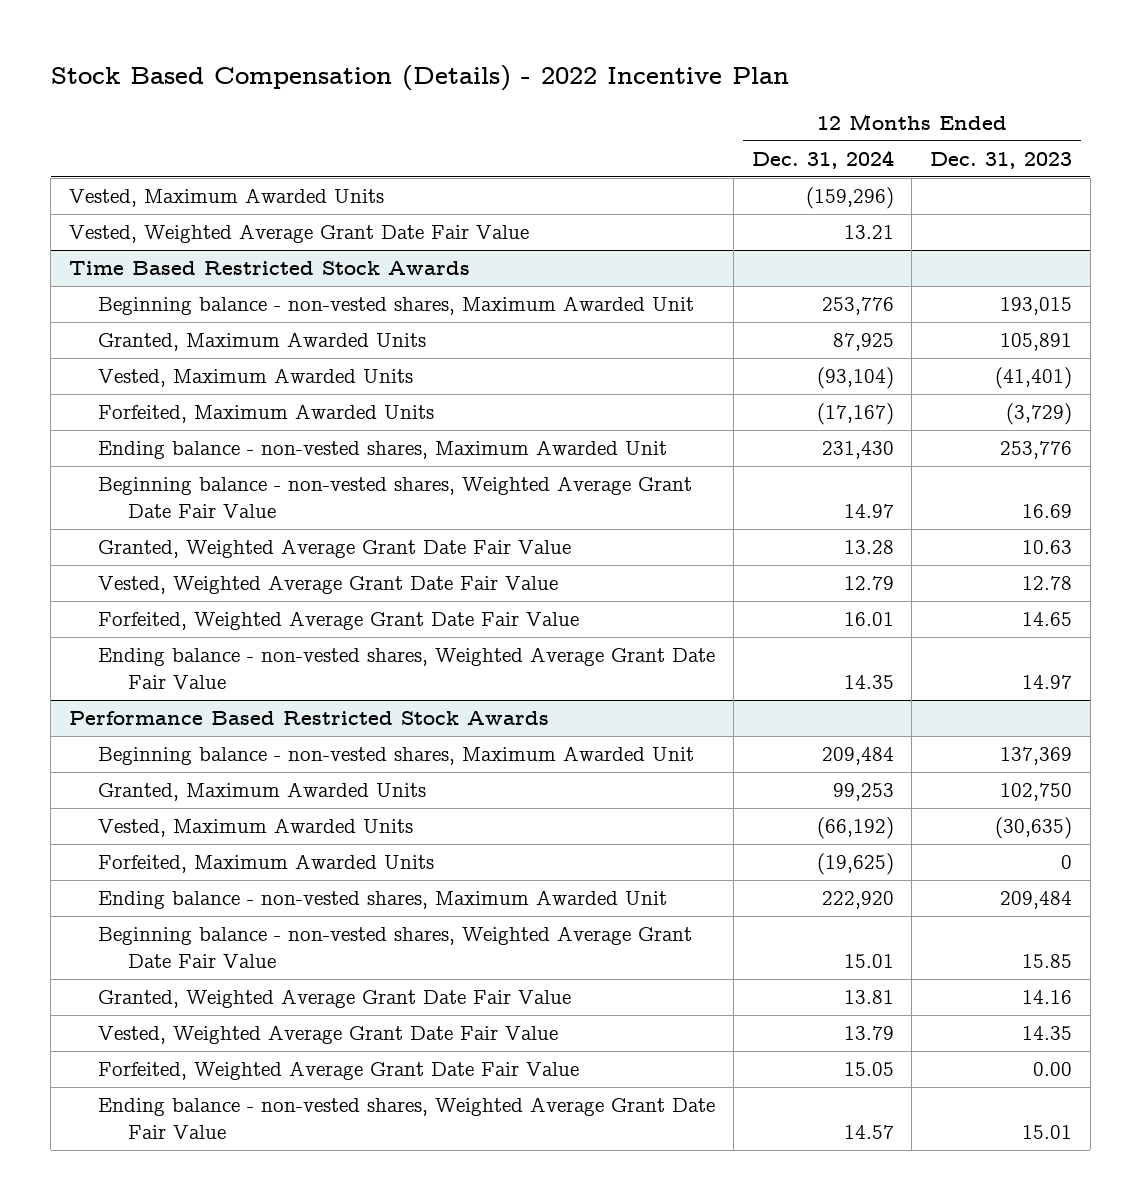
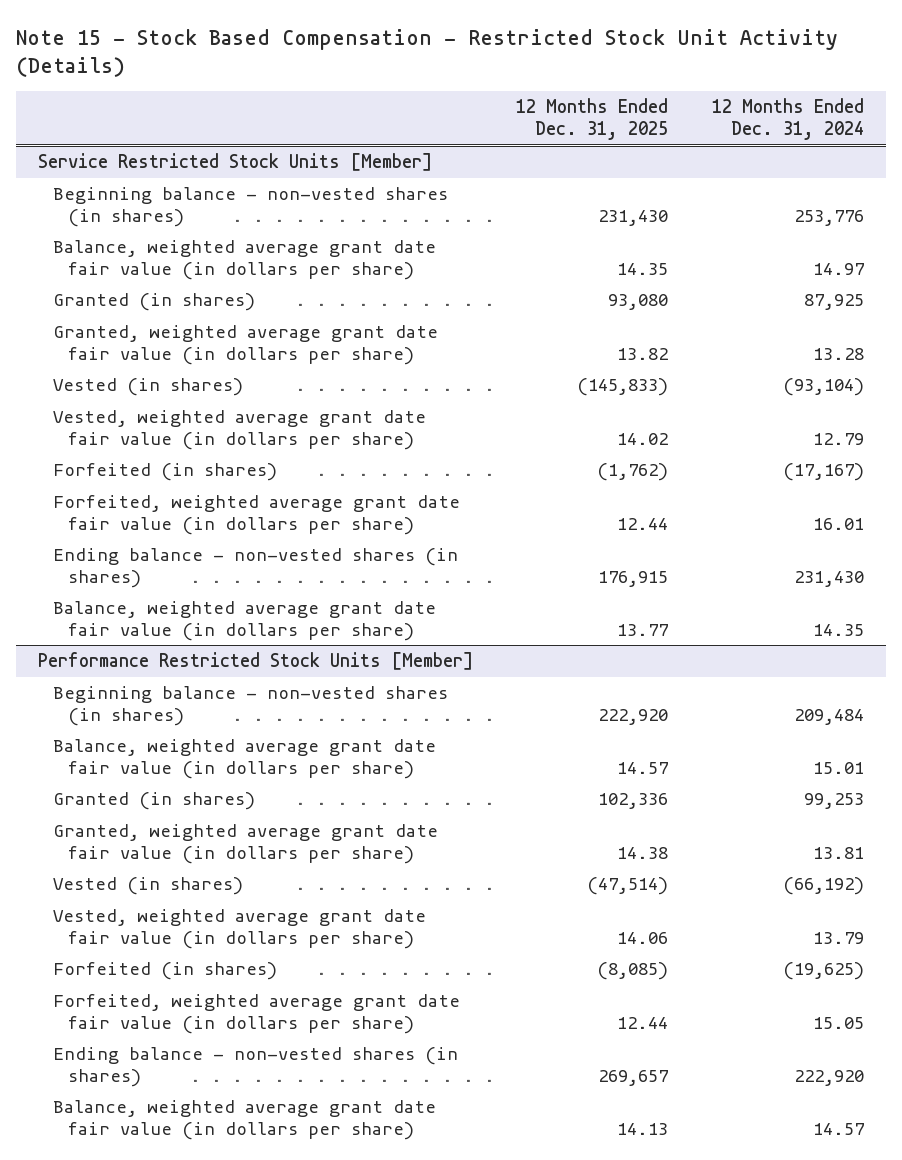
- Stock Based Compensation (Details) - 2022 Incentive Plan
+ Note 15 - Stock Based Compensation - Restricted Stock Unit Activity (Details)
- | 12 Months Ended Dec. 31, 2024 | 12 Months Ended Dec. 31, 2023
+ | 12 Months Ended Dec. 31, 2025 | 12 Months Ended Dec. 31, 2024
- Vested, Maximum Awarded Units | (159,296) |
- Vested, Weighted Average Grant Date Fair Value | 13.21 |
- Time Based Restricted Stock Awards
- Beginning balance - non-vested shares, Maximum Awarded Unit | 253,776 | 193,015
- Granted, Maximum Awarded Units | 87,925 | 105,891
- Vested, Maximum Awarded Units | (93,104) | (41,401)
- Forfeited, Maximum Awarded Units | (17,167) | (3,729)
- Ending balance - non-vested shares, Maximum Awarded Unit | 231,430 | 253,776
- Beginning balance - non-vested shares, Weighted Average Grant Date Fair Value | 14.97 | 16.69
- Granted, Weighted Average Grant Date Fair Value | 13.28 | 10.63
- Vested, Weighted Average Grant Date Fair Value | 12.79 | 12.78
- Forfeited, Weighted Average Grant Date Fair Value | 16.01 | 14.65
- Ending balance - non-vested shares, Weighted Average Grant Date Fair Value | 14.35 | 14.97
- Performance Based Restricted Stock Awards
- Beginning balance - non-vested shares, Maximum Awarded Unit | 209,484 | 137,369
- Granted, Maximum Awarded Units | 99,253 | 102,750
- Vested, Maximum Awarded Units | (66,192) | (30,635)
- Forfeited, Maximum Awarded Units | (19,625) | 0
- Ending balance - non-vested shares, Maximum Awarded Unit | 222,920 | 209,484
- Beginning balance - non-vested shares, Weighted Average Grant Date Fair Value | 15.01 | 15.85
- Granted, Weighted Average Grant Date Fair Value | 13.81 | 14.16
- Vested, Weighted Average Grant Date Fair Value | 13.79 | 14.35
- Forfeited, Weighted Average Grant Date Fair Value | 15.05 | 0.00
- Ending balance - non-vested shares, Weighted Average Grant Date Fair Value | 14.57 | 15.01
+ Service Restricted Stock Units [Member]
+ Beginning balance - non-vested shares (in shares) | 231,430 | 253,776
+ Balance, weighted average grant date fair value (in dollars per share) | 14.35 | 14.97
+ Granted (in shares) | 93,080 | 87,925
+ Granted, weighted average grant date fair value (in dollars per share) | 13.82 | 13.28
+ Vested (in shares) | (145,833) | (93,104)
+ Vested, weighted average grant date fair value (in dollars per share) | 14.02 | 12.79
+ Forfeited (in shares) | (1,762) | (17,167)
+ Forfeited, weighted average grant date fair value (in dollars per share) | 12.44 | 16.01
+ Ending balance - non-vested shares (in shares) | 176,915 | 231,430
+ Balance, weighted average grant date fair value (in dollars per share) | 13.77 | 14.35
+ Performance Restricted Stock Units [Member]
+ Beginning balance - non-vested shares (in shares) | 222,920 | 209,484
+ Balance, weighted average grant date fair value (in dollars per share) | 14.57 | 15.01
+ Granted (in shares) | 102,336 | 99,253
+ Granted, weighted average grant date fair value (in dollars per share) | 14.38 | 13.81
+ Vested (in shares) | (47,514) | (66,192)
+ Vested, weighted average grant date fair value (in dollars per share) | 14.06 | 13.79
+ Forfeited (in shares) | (8,085) | (19,625)
+ Forfeited, weighted average grant date fair value (in dollars per share) | 12.44 | 15.05
+ Ending balance - non-vested shares (in shares) | 269,657 | 222,920
+ Balance, weighted average grant date fair value (in dollars per share) | 14.13 | 14.57

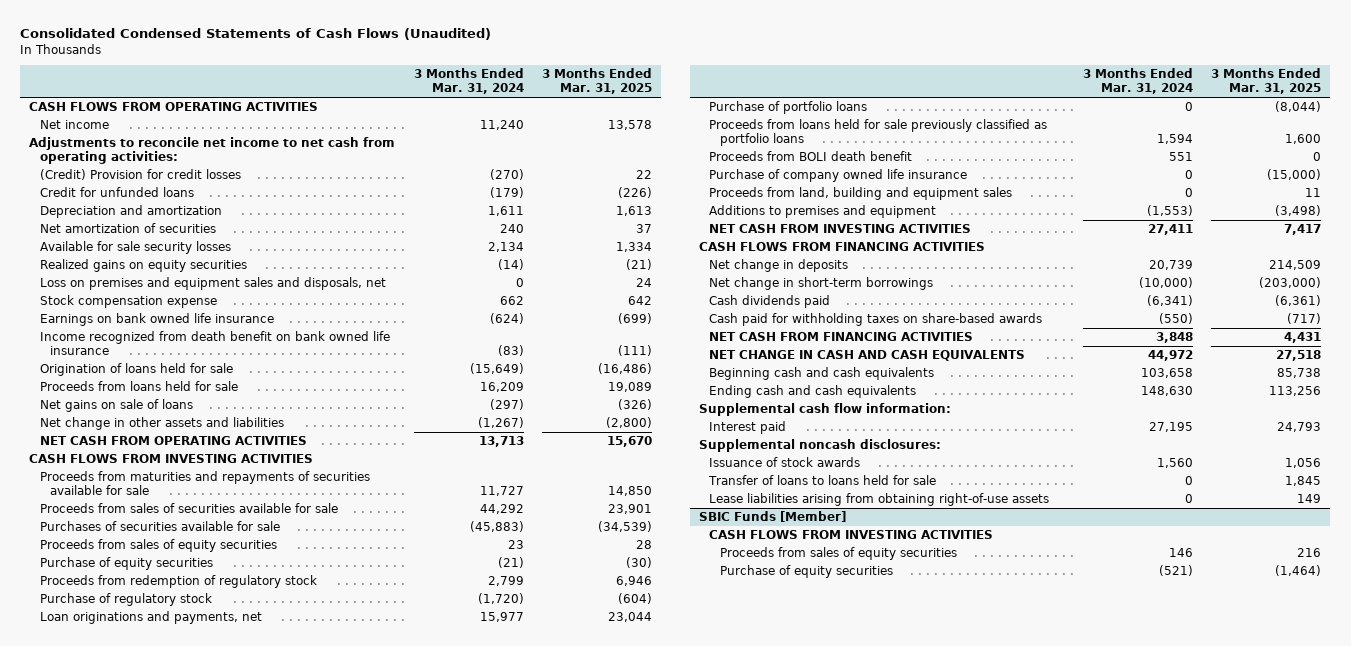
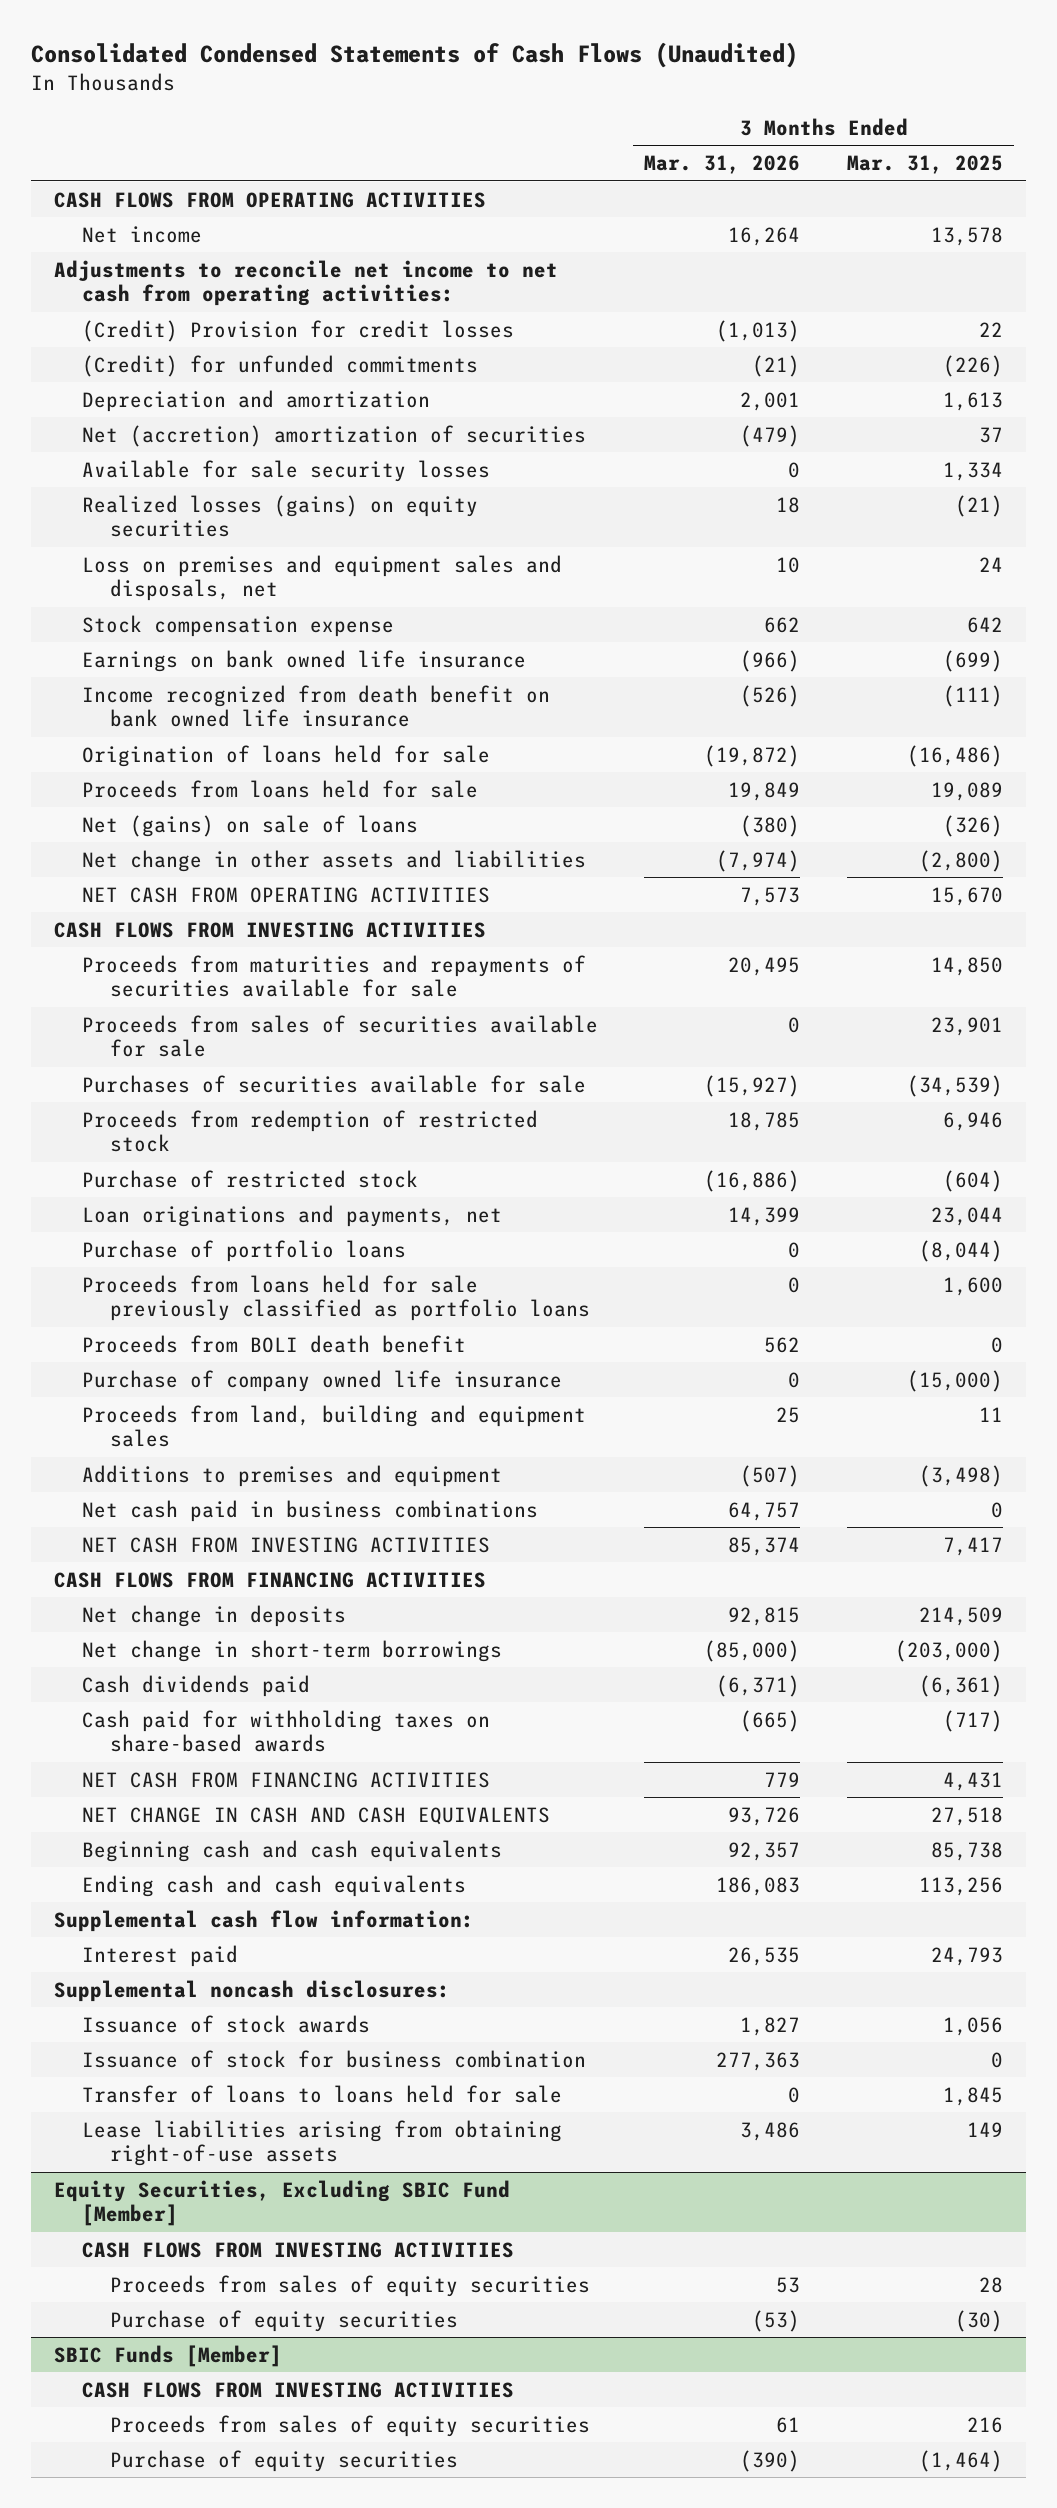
- | 3 Months Ended Mar. 31, 2024 | 3 Months Ended Mar. 31, 2025
+ | 3 Months Ended Mar. 31, 2026 | 3 Months Ended Mar. 31, 2025
- Credit for unfunded loans | (179) | (226)
+ (Credit) for unfunded commitments | (21) | (226)
- Net amortization of securities | 240 | 37
+ Net (accretion) amortization of securities | (479) | 37
- Realized gains on equity securities | (14) | (21)
+ Realized losses (gains) on equity securities | 18 | (21)
- Net gains on sale of loans | (297) | (326)
+ Net (gains) on sale of loans | (380) | (326)
- Proceeds from sales of equity securities | 23 | 28
- Purchase of equity securities | (21) | (30)
- Proceeds from redemption of regulatory stock | 2,799 | 6,946
- Purchase of regulatory stock | (1,720) | (604)
+ Proceeds from redemption of restricted stock | 18,785 | 6,946
+ Purchase of restricted stock | (16,886) | (604)
+ Net cash paid in business combinations | 64,757 | 0
+ Issuance of stock for business combination | 277,363 | 0
+ Equity Securities, Excluding SBIC Fund [Member]
+ CASH FLOWS FROM INVESTING ACTIVITIES
+ Proceeds from sales of equity securities | 53 | 28
+ Purchase of equity securities | (53) | (30)

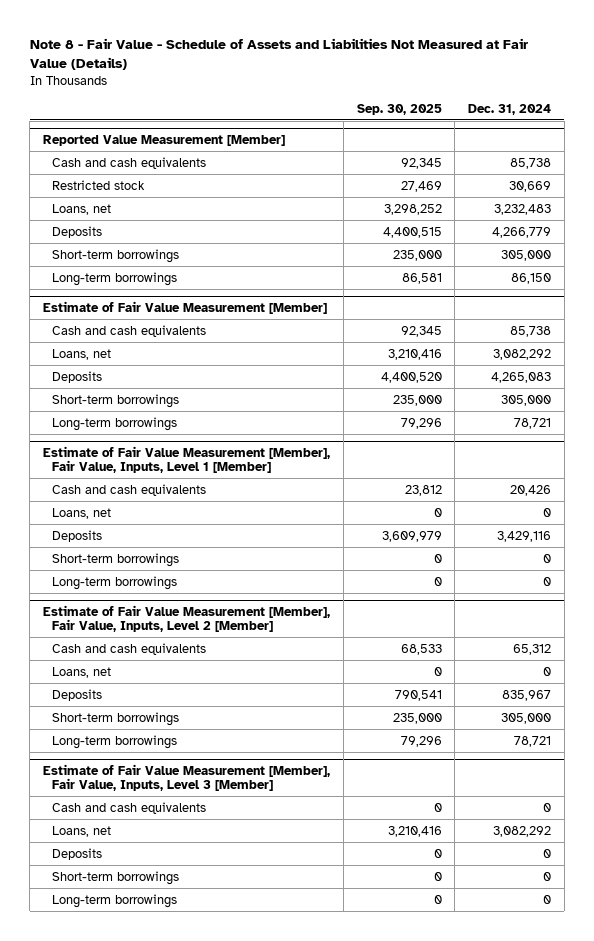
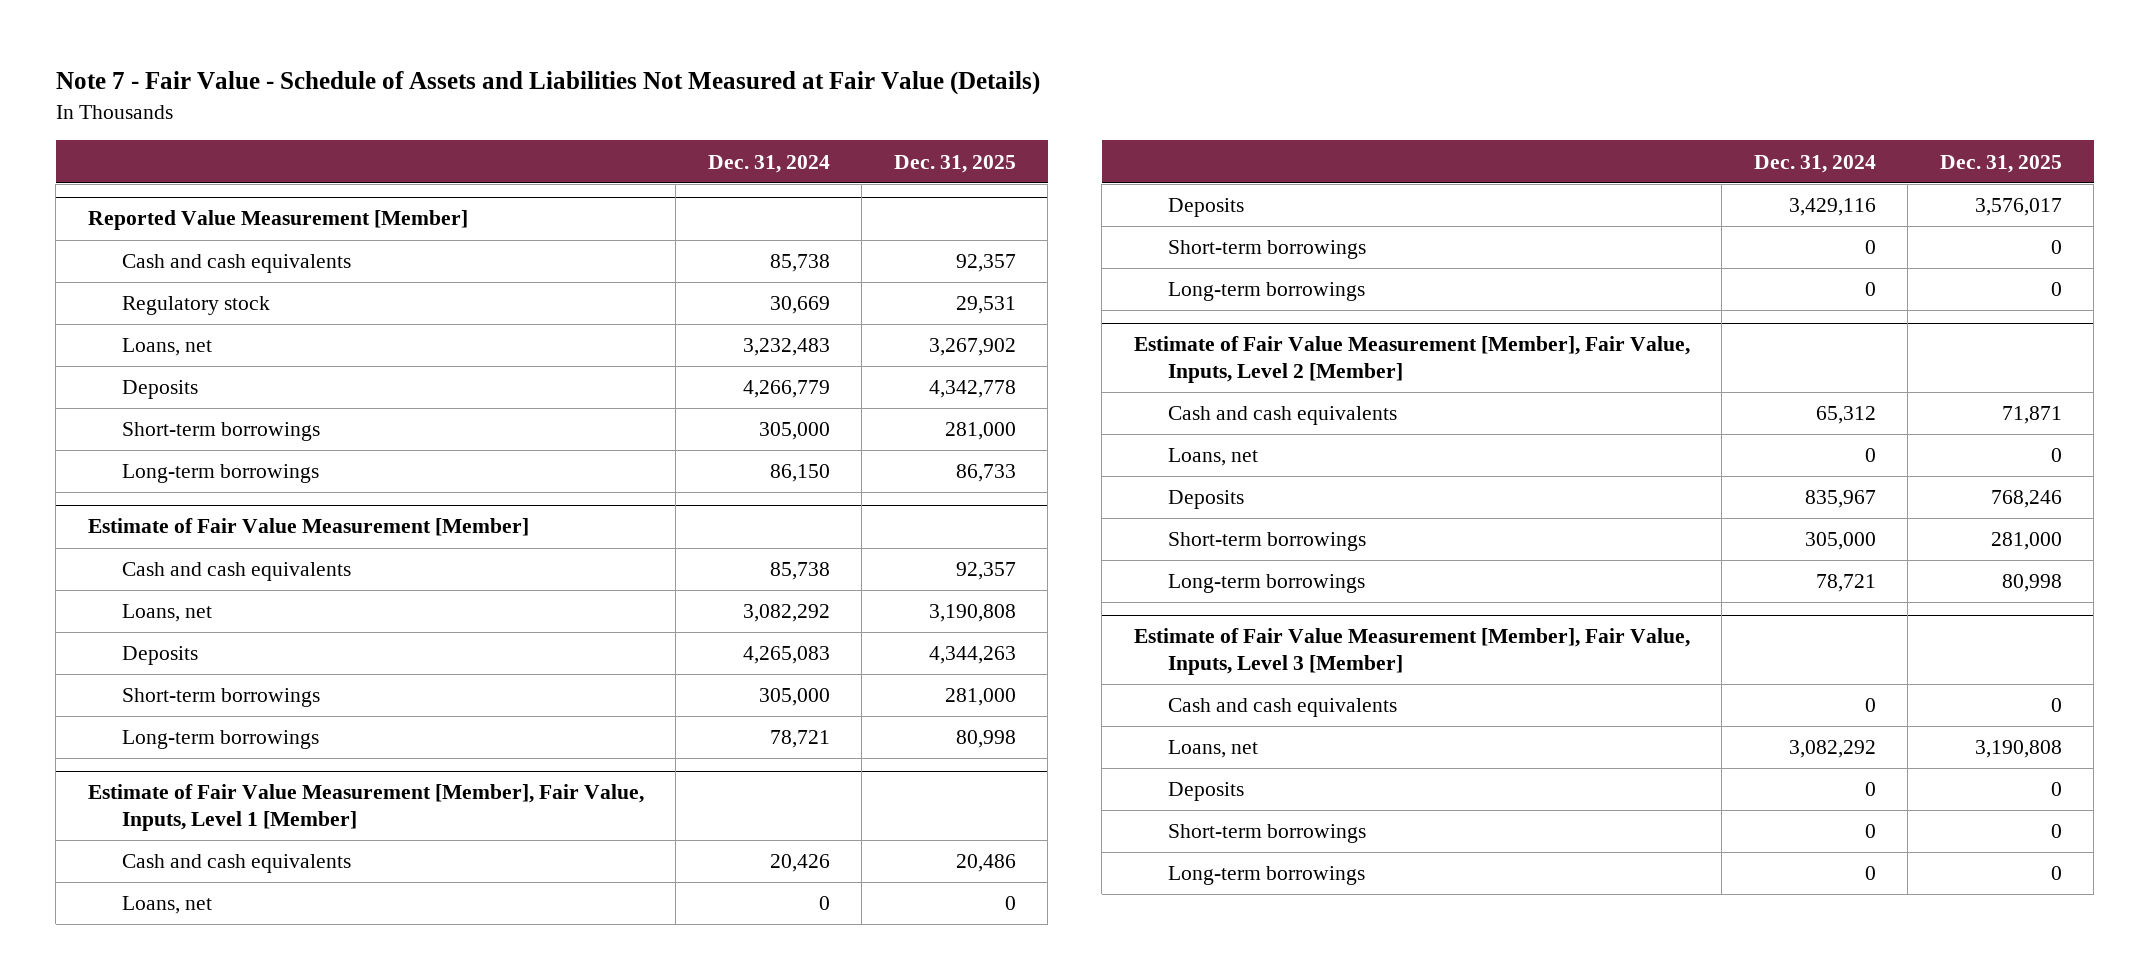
- Note 8 - Fair Value - Schedule of Assets and Liabilities Not Measured at Fair Value (Details)
+ Note 7 - Fair Value - Schedule of Assets and Liabilities Not Measured at Fair Value (Details)
- | Sep. 30, 2025 | Dec. 31, 2024
+ | Dec. 31, 2024 | Dec. 31, 2025
@ Reported Value Measurement [Member]
- Restricted stock | 27,469 | 30,669
+ Regulatory stock | 30,669 | 29,531

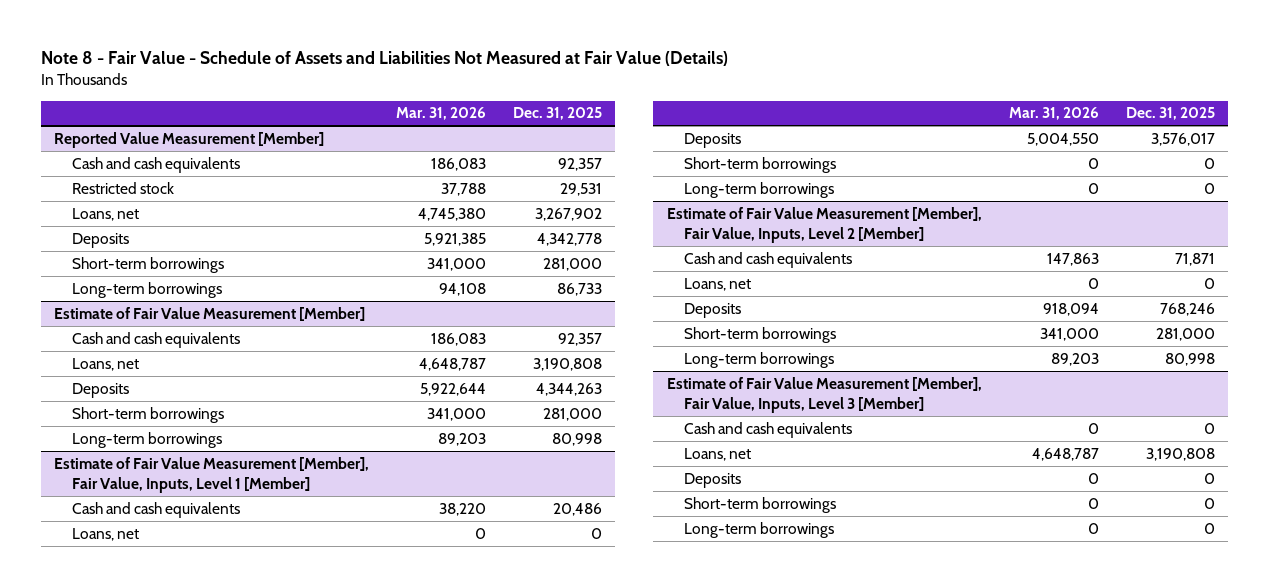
- Note 7 - Fair Value - Schedule of Assets and Liabilities Not Measured at Fair Value (Details)
+ Note 8 - Fair Value - Schedule of Assets and Liabilities Not Measured at Fair Value (Details)
- | Dec. 31, 2024 | Dec. 31, 2025
+ | Mar. 31, 2026 | Dec. 31, 2025
@ Reported Value Measurement [Member]
- Regulatory stock | 30,669 | 29,531
+ Restricted stock | 37,788 | 29,531

